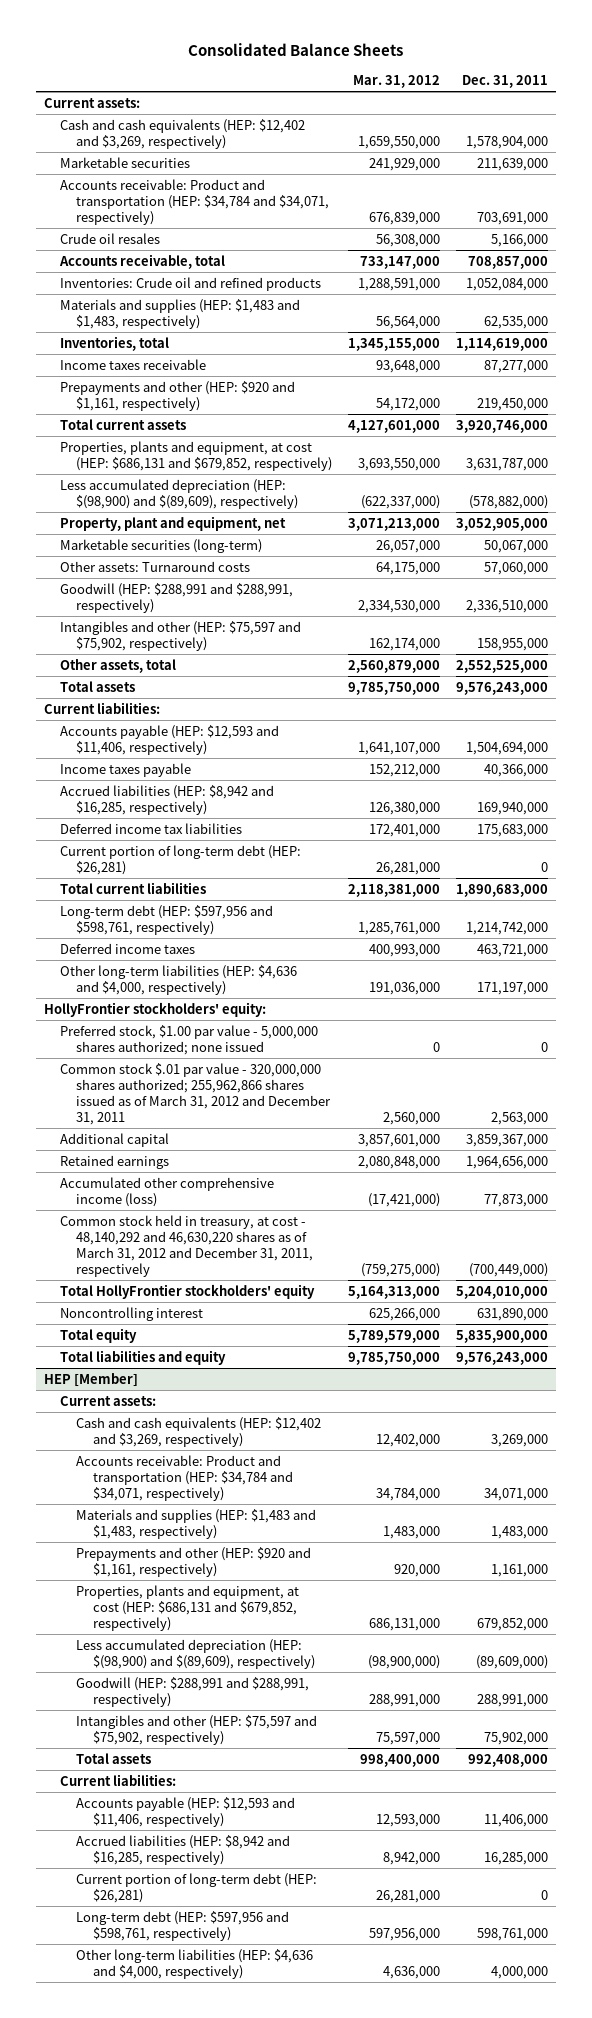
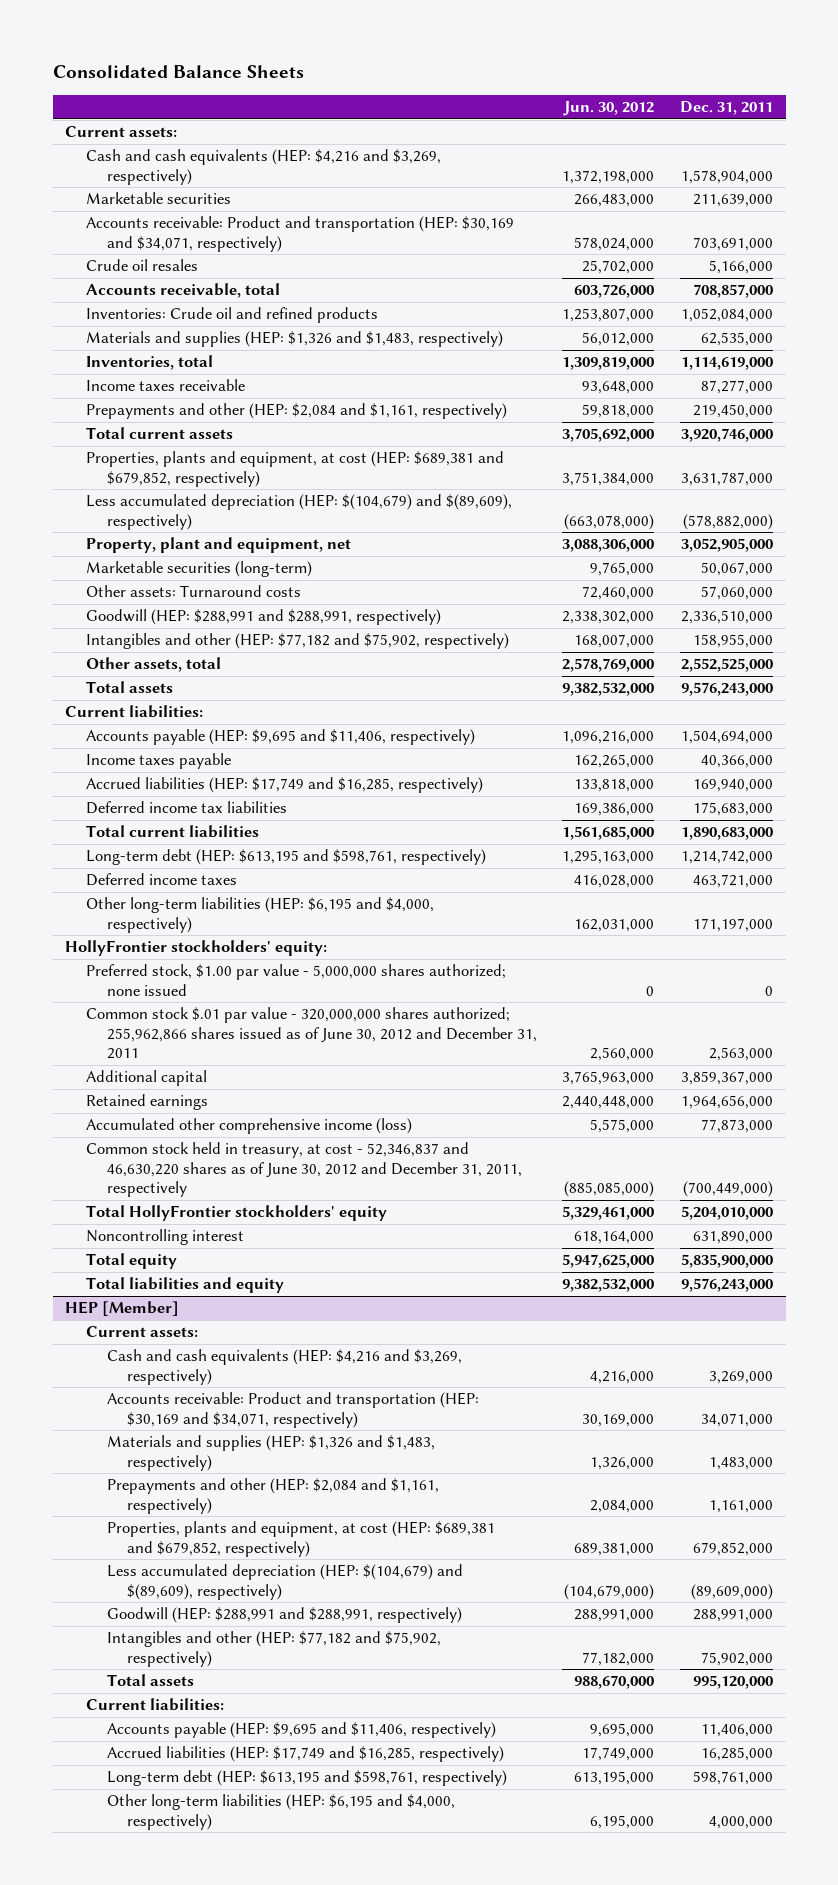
- | Mar. 31, 2012 | Dec. 31, 2011
+ | Jun. 30, 2012 | Dec. 31, 2011
- Cash and cash equivalents (HEP: $12,402 and $3,269, respectively) | 1,659,550,000 | 1,578,904,000
+ Cash and cash equivalents (HEP: $4,216 and $3,269, respectively) | 1,372,198,000 | 1,578,904,000
- Accounts receivable: Product and transportation (HEP: $34,784 and $34,071, respectively) | 676,839,000 | 703,691,000
+ Accounts receivable: Product and transportation (HEP: $30,169 and $34,071, respectively) | 578,024,000 | 703,691,000
- Materials and supplies (HEP: $1,483 and $1,483, respectively) | 56,564,000 | 62,535,000
+ Materials and supplies (HEP: $1,326 and $1,483, respectively) | 56,012,000 | 62,535,000
- Prepayments and other (HEP: $920 and $1,161, respectively) | 54,172,000 | 219,450,000
+ Prepayments and other (HEP: $2,084 and $1,161, respectively) | 59,818,000 | 219,450,000
- Properties, plants and equipment, at cost (HEP: $686,131 and $679,852, respectively) | 3,693,550,000 | 3,631,787,000
- Less accumulated depreciation (HEP: $(98,900) and $(89,609), respectively) | (622,337,000) | (578,882,000)
+ Properties, plants and equipment, at cost (HEP: $689,381 and $679,852, respectively) | 3,751,384,000 | 3,631,787,000
+ Less accumulated depreciation (HEP: $(104,679) and $(89,609), respectively) | (663,078,000) | (578,882,000)
- Intangibles and other (HEP: $75,597 and $75,902, respectively) | 162,174,000 | 158,955,000
+ Intangibles and other (HEP: $77,182 and $75,902, respectively) | 168,007,000 | 158,955,000
- Accounts payable (HEP: $12,593 and $11,406, respectively) | 1,641,107,000 | 1,504,694,000
+ Accounts payable (HEP: $9,695 and $11,406, respectively) | 1,096,216,000 | 1,504,694,000
- Accrued liabilities (HEP: $8,942 and $16,285, respectively) | 126,380,000 | 169,940,000
+ Accrued liabilities (HEP: $17,749 and $16,285, respectively) | 133,818,000 | 169,940,000
- Current portion of long-term debt (HEP: $26,281) | 26,281,000 | 0
- Long-term debt (HEP: $597,956 and $598,761, respectively) | 1,285,761,000 | 1,214,742,000
+ Long-term debt (HEP: $613,195 and $598,761, respectively) | 1,295,163,000 | 1,214,742,000
- Other long-term liabilities (HEP: $4,636 and $4,000, respectively) | 191,036,000 | 171,197,000
+ Other long-term liabilities (HEP: $6,195 and $4,000, respectively) | 162,031,000 | 171,197,000
- Common stock $.01 par value - 320,000,000 shares authorized; 255,962,866 shares issued as of March 31, 2012 and December 31, 2011 | 2,560,000 | 2,563,000
+ Common stock $.01 par value - 320,000,000 shares authorized; 255,962,866 shares issued as of June 30, 2012 and December 31, 2011 | 2,560,000 | 2,563,000
- Common stock held in treasury, at cost - 48,140,292 and 46,630,220 shares as of March 31, 2012 and December 31, 2011, respectively | (759,275,000) | (700,449,000)
+ Common stock held in treasury, at cost - 52,346,837 and 46,630,220 shares as of June 30, 2012 and December 31, 2011, respectively | (885,085,000) | (700,449,000)
@ HEP [Member]
- Cash and cash equivalents (HEP: $12,402 and $3,269, respectively) | 12,402,000 | 3,269,000
- Accounts receivable: Product and transportation (HEP: $34,784 and $34,071, respectively) | 34,784,000 | 34,071,000
- Materials and supplies (HEP: $1,483 and $1,483, respectively) | 1,483,000 | 1,483,000
- Prepayments and other (HEP: $920 and $1,161, respectively) | 920,000 | 1,161,000
- Properties, plants and equipment, at cost (HEP: $686,131 and $679,852, respectively) | 686,131,000 | 679,852,000
- Less accumulated depreciation (HEP: $(98,900) and $(89,609), respectively) | (98,900,000) | (89,609,000)
+ Cash and cash equivalents (HEP: $4,216 and $3,269, respectively) | 4,216,000 | 3,269,000
+ Accounts receivable: Product and transportation (HEP: $30,169 and $34,071, respectively) | 30,169,000 | 34,071,000
+ Materials and supplies (HEP: $1,326 and $1,483, respectively) | 1,326,000 | 1,483,000
+ Prepayments and other (HEP: $2,084 and $1,161, respectively) | 2,084,000 | 1,161,000
+ Properties, plants and equipment, at cost (HEP: $689,381 and $679,852, respectively) | 689,381,000 | 679,852,000
+ Less accumulated depreciation (HEP: $(104,679) and $(89,609), respectively) | (104,679,000) | (89,609,000)
- Intangibles and other (HEP: $75,597 and $75,902, respectively) | 75,597,000 | 75,902,000
- Total assets | 998,400,000 | 992,408,000
+ Intangibles and other (HEP: $77,182 and $75,902, respectively) | 77,182,000 | 75,902,000
+ Total assets | 988,670,000 | 995,120,000
- Accounts payable (HEP: $12,593 and $11,406, respectively) | 12,593,000 | 11,406,000
- Accrued liabilities (HEP: $8,942 and $16,285, respectively) | 8,942,000 | 16,285,000
- Current portion of long-term debt (HEP: $26,281) | 26,281,000 | 0
- Long-term debt (HEP: $597,956 and $598,761, respectively) | 597,956,000 | 598,761,000
- Other long-term liabilities (HEP: $4,636 and $4,000, respectively) | 4,636,000 | 4,000,000
+ Accounts payable (HEP: $9,695 and $11,406, respectively) | 9,695,000 | 11,406,000
+ Accrued liabilities (HEP: $17,749 and $16,285, respectively) | 17,749,000 | 16,285,000
+ Long-term debt (HEP: $613,195 and $598,761, respectively) | 613,195,000 | 598,761,000
+ Other long-term liabilities (HEP: $6,195 and $4,000, respectively) | 6,195,000 | 4,000,000

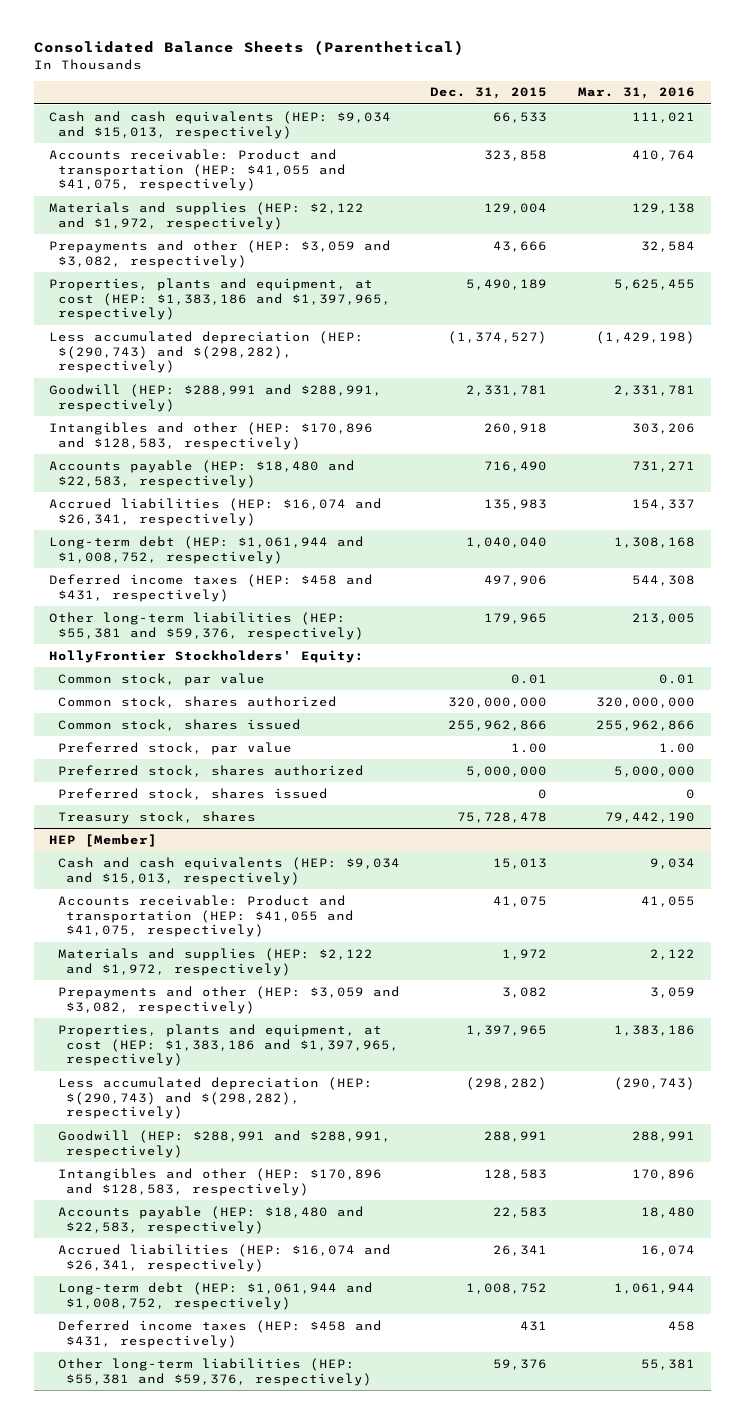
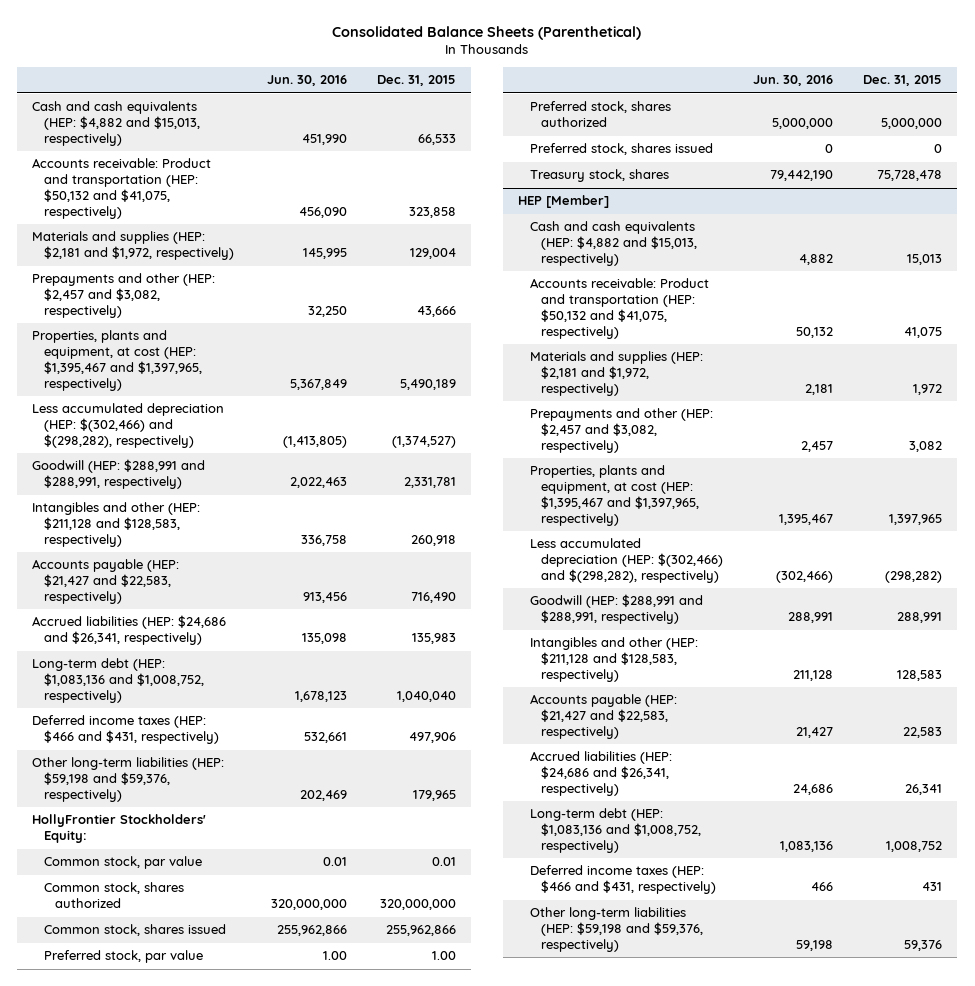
- | Dec. 31, 2015 | Mar. 31, 2016
+ | Jun. 30, 2016 | Dec. 31, 2015
- Cash and cash equivalents (HEP: $9,034 and $15,013, respectively) | 66,533 | 111,021
- Accounts receivable: Product and transportation (HEP: $41,055 and $41,075, respectively) | 323,858 | 410,764
- Materials and supplies (HEP: $2,122 and $1,972, respectively) | 129,004 | 129,138
- Prepayments and other (HEP: $3,059 and $3,082, respectively) | 43,666 | 32,584
- Properties, plants and equipment, at cost (HEP: $1,383,186 and $1,397,965, respectively) | 5,490,189 | 5,625,455
- Less accumulated depreciation (HEP: $(290,743) and $(298,282), respectively) | (1,374,527) | (1,429,198)
+ Cash and cash equivalents (HEP: $4,882 and $15,013, respectively) | 451,990 | 66,533
+ Accounts receivable: Product and transportation (HEP: $50,132 and $41,075, respectively) | 456,090 | 323,858
+ Materials and supplies (HEP: $2,181 and $1,972, respectively) | 145,995 | 129,004
+ Prepayments and other (HEP: $2,457 and $3,082, respectively) | 32,250 | 43,666
+ Properties, plants and equipment, at cost (HEP: $1,395,467 and $1,397,965, respectively) | 5,367,849 | 5,490,189
+ Less accumulated depreciation (HEP: $(302,466) and $(298,282), respectively) | (1,413,805) | (1,374,527)
- Intangibles and other (HEP: $170,896 and $128,583, respectively) | 260,918 | 303,206
- Accounts payable (HEP: $18,480 and $22,583, respectively) | 716,490 | 731,271
- Accrued liabilities (HEP: $16,074 and $26,341, respectively) | 135,983 | 154,337
- Long-term debt (HEP: $1,061,944 and $1,008,752, respectively) | 1,040,040 | 1,308,168
- Deferred income taxes (HEP: $458 and $431, respectively) | 497,906 | 544,308
- Other long-term liabilities (HEP: $55,381 and $59,376, respectively) | 179,965 | 213,005
+ Intangibles and other (HEP: $211,128 and $128,583, respectively) | 336,758 | 260,918
+ Accounts payable (HEP: $21,427 and $22,583, respectively) | 913,456 | 716,490
+ Accrued liabilities (HEP: $24,686 and $26,341, respectively) | 135,098 | 135,983
+ Long-term debt (HEP: $1,083,136 and $1,008,752, respectively) | 1,678,123 | 1,040,040
+ Deferred income taxes (HEP: $466 and $431, respectively) | 532,661 | 497,906
+ Other long-term liabilities (HEP: $59,198 and $59,376, respectively) | 202,469 | 179,965
@ HEP [Member]
- Cash and cash equivalents (HEP: $9,034 and $15,013, respectively) | 15,013 | 9,034
- Accounts receivable: Product and transportation (HEP: $41,055 and $41,075, respectively) | 41,075 | 41,055
- Materials and supplies (HEP: $2,122 and $1,972, respectively) | 1,972 | 2,122
- Prepayments and other (HEP: $3,059 and $3,082, respectively) | 3,082 | 3,059
- Properties, plants and equipment, at cost (HEP: $1,383,186 and $1,397,965, respectively) | 1,397,965 | 1,383,186
- Less accumulated depreciation (HEP: $(290,743) and $(298,282), respectively) | (298,282) | (290,743)
+ Cash and cash equivalents (HEP: $4,882 and $15,013, respectively) | 4,882 | 15,013
+ Accounts receivable: Product and transportation (HEP: $50,132 and $41,075, respectively) | 50,132 | 41,075
+ Materials and supplies (HEP: $2,181 and $1,972, respectively) | 2,181 | 1,972
+ Prepayments and other (HEP: $2,457 and $3,082, respectively) | 2,457 | 3,082
+ Properties, plants and equipment, at cost (HEP: $1,395,467 and $1,397,965, respectively) | 1,395,467 | 1,397,965
+ Less accumulated depreciation (HEP: $(302,466) and $(298,282), respectively) | (302,466) | (298,282)
- Intangibles and other (HEP: $170,896 and $128,583, respectively) | 128,583 | 170,896
- Accounts payable (HEP: $18,480 and $22,583, respectively) | 22,583 | 18,480
- Accrued liabilities (HEP: $16,074 and $26,341, respectively) | 26,341 | 16,074
- Long-term debt (HEP: $1,061,944 and $1,008,752, respectively) | 1,008,752 | 1,061,944
- Deferred income taxes (HEP: $458 and $431, respectively) | 431 | 458
- Other long-term liabilities (HEP: $55,381 and $59,376, respectively) | 59,376 | 55,381
+ Intangibles and other (HEP: $211,128 and $128,583, respectively) | 211,128 | 128,583
+ Accounts payable (HEP: $21,427 and $22,583, respectively) | 21,427 | 22,583
+ Accrued liabilities (HEP: $24,686 and $26,341, respectively) | 24,686 | 26,341
+ Long-term debt (HEP: $1,083,136 and $1,008,752, respectively) | 1,083,136 | 1,008,752
+ Deferred income taxes (HEP: $466 and $431, respectively) | 466 | 431
+ Other long-term liabilities (HEP: $59,198 and $59,376, respectively) | 59,198 | 59,376

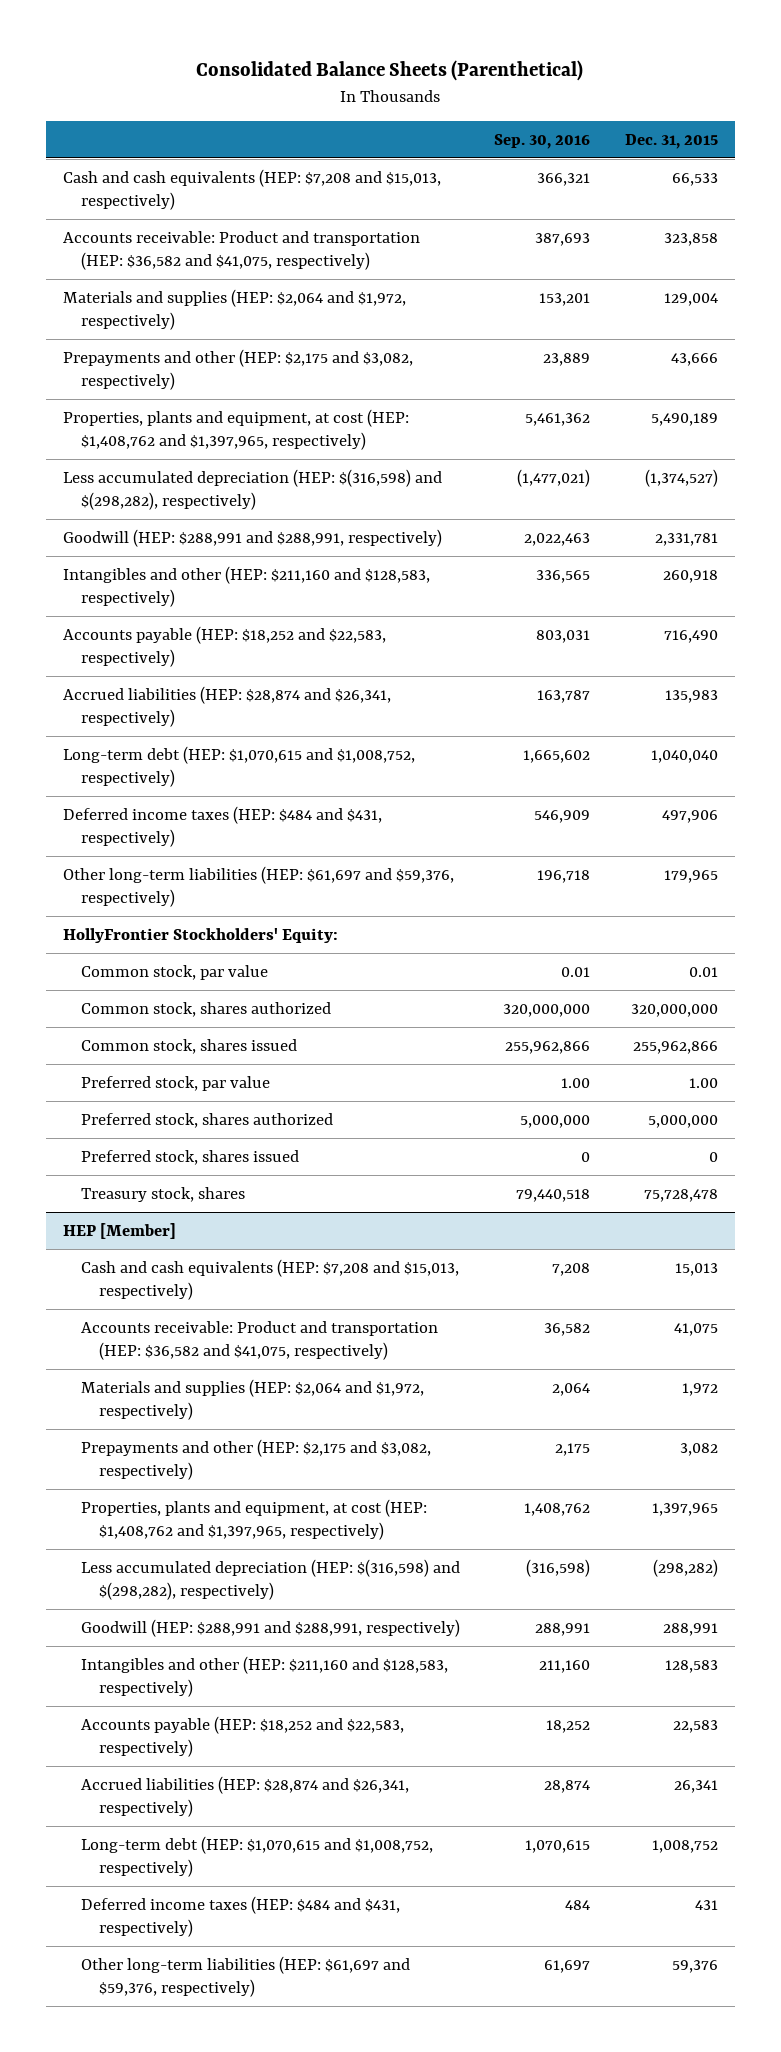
- | Jun. 30, 2016 | Dec. 31, 2015
+ | Sep. 30, 2016 | Dec. 31, 2015
- Cash and cash equivalents (HEP: $4,882 and $15,013, respectively) | 451,990 | 66,533
- Accounts receivable: Product and transportation (HEP: $50,132 and $41,075, respectively) | 456,090 | 323,858
- Materials and supplies (HEP: $2,181 and $1,972, respectively) | 145,995 | 129,004
- Prepayments and other (HEP: $2,457 and $3,082, respectively) | 32,250 | 43,666
- Properties, plants and equipment, at cost (HEP: $1,395,467 and $1,397,965, respectively) | 5,367,849 | 5,490,189
- Less accumulated depreciation (HEP: $(302,466) and $(298,282), respectively) | (1,413,805) | (1,374,527)
+ Cash and cash equivalents (HEP: $7,208 and $15,013, respectively) | 366,321 | 66,533
+ Accounts receivable: Product and transportation (HEP: $36,582 and $41,075, respectively) | 387,693 | 323,858
+ Materials and supplies (HEP: $2,064 and $1,972, respectively) | 153,201 | 129,004
+ Prepayments and other (HEP: $2,175 and $3,082, respectively) | 23,889 | 43,666
+ Properties, plants and equipment, at cost (HEP: $1,408,762 and $1,397,965, respectively) | 5,461,362 | 5,490,189
+ Less accumulated depreciation (HEP: $(316,598) and $(298,282), respectively) | (1,477,021) | (1,374,527)
- Intangibles and other (HEP: $211,128 and $128,583, respectively) | 336,758 | 260,918
- Accounts payable (HEP: $21,427 and $22,583, respectively) | 913,456 | 716,490
- Accrued liabilities (HEP: $24,686 and $26,341, respectively) | 135,098 | 135,983
- Long-term debt (HEP: $1,083,136 and $1,008,752, respectively) | 1,678,123 | 1,040,040
- Deferred income taxes (HEP: $466 and $431, respectively) | 532,661 | 497,906
- Other long-term liabilities (HEP: $59,198 and $59,376, respectively) | 202,469 | 179,965
+ Intangibles and other (HEP: $211,160 and $128,583, respectively) | 336,565 | 260,918
+ Accounts payable (HEP: $18,252 and $22,583, respectively) | 803,031 | 716,490
+ Accrued liabilities (HEP: $28,874 and $26,341, respectively) | 163,787 | 135,983
+ Long-term debt (HEP: $1,070,615 and $1,008,752, respectively) | 1,665,602 | 1,040,040
+ Deferred income taxes (HEP: $484 and $431, respectively) | 546,909 | 497,906
+ Other long-term liabilities (HEP: $61,697 and $59,376, respectively) | 196,718 | 179,965
@ HEP [Member]
- Cash and cash equivalents (HEP: $4,882 and $15,013, respectively) | 4,882 | 15,013
- Accounts receivable: Product and transportation (HEP: $50,132 and $41,075, respectively) | 50,132 | 41,075
- Materials and supplies (HEP: $2,181 and $1,972, respectively) | 2,181 | 1,972
- Prepayments and other (HEP: $2,457 and $3,082, respectively) | 2,457 | 3,082
- Properties, plants and equipment, at cost (HEP: $1,395,467 and $1,397,965, respectively) | 1,395,467 | 1,397,965
- Less accumulated depreciation (HEP: $(302,466) and $(298,282), respectively) | (302,466) | (298,282)
+ Cash and cash equivalents (HEP: $7,208 and $15,013, respectively) | 7,208 | 15,013
+ Accounts receivable: Product and transportation (HEP: $36,582 and $41,075, respectively) | 36,582 | 41,075
+ Materials and supplies (HEP: $2,064 and $1,972, respectively) | 2,064 | 1,972
+ Prepayments and other (HEP: $2,175 and $3,082, respectively) | 2,175 | 3,082
+ Properties, plants and equipment, at cost (HEP: $1,408,762 and $1,397,965, respectively) | 1,408,762 | 1,397,965
+ Less accumulated depreciation (HEP: $(316,598) and $(298,282), respectively) | (316,598) | (298,282)
- Intangibles and other (HEP: $211,128 and $128,583, respectively) | 211,128 | 128,583
- Accounts payable (HEP: $21,427 and $22,583, respectively) | 21,427 | 22,583
- Accrued liabilities (HEP: $24,686 and $26,341, respectively) | 24,686 | 26,341
- Long-term debt (HEP: $1,083,136 and $1,008,752, respectively) | 1,083,136 | 1,008,752
- Deferred income taxes (HEP: $466 and $431, respectively) | 466 | 431
- Other long-term liabilities (HEP: $59,198 and $59,376, respectively) | 59,198 | 59,376
+ Intangibles and other (HEP: $211,160 and $128,583, respectively) | 211,160 | 128,583
+ Accounts payable (HEP: $18,252 and $22,583, respectively) | 18,252 | 22,583
+ Accrued liabilities (HEP: $28,874 and $26,341, respectively) | 28,874 | 26,341
+ Long-term debt (HEP: $1,070,615 and $1,008,752, respectively) | 1,070,615 | 1,008,752
+ Deferred income taxes (HEP: $484 and $431, respectively) | 484 | 431
+ Other long-term liabilities (HEP: $61,697 and $59,376, respectively) | 61,697 | 59,376

